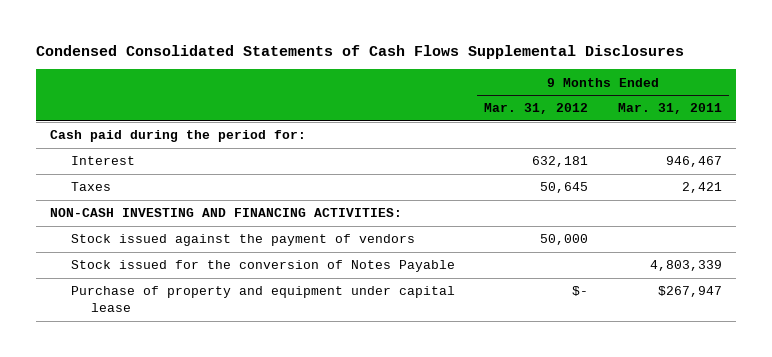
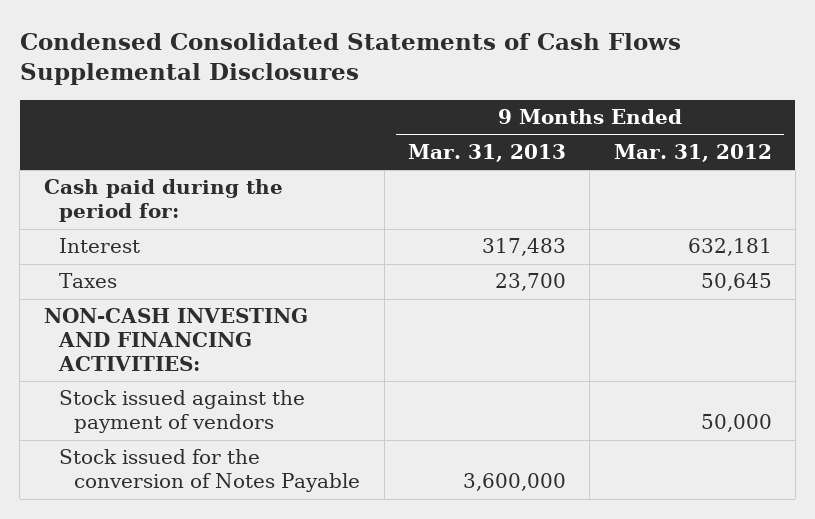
- | 9 Months Ended Mar. 31, 2012 | 9 Months Ended Mar. 31, 2011
+ | 9 Months Ended Mar. 31, 2013 | 9 Months Ended Mar. 31, 2012
- Purchase of property and equipment under capital lease | $- | $267,947

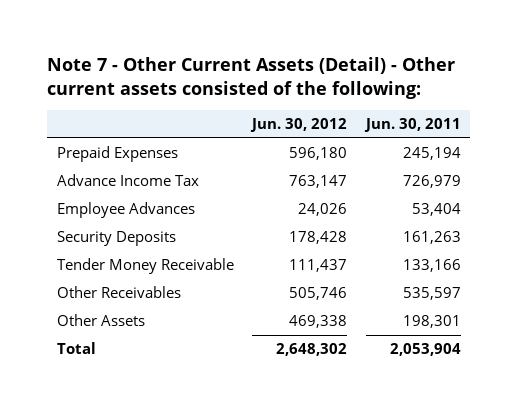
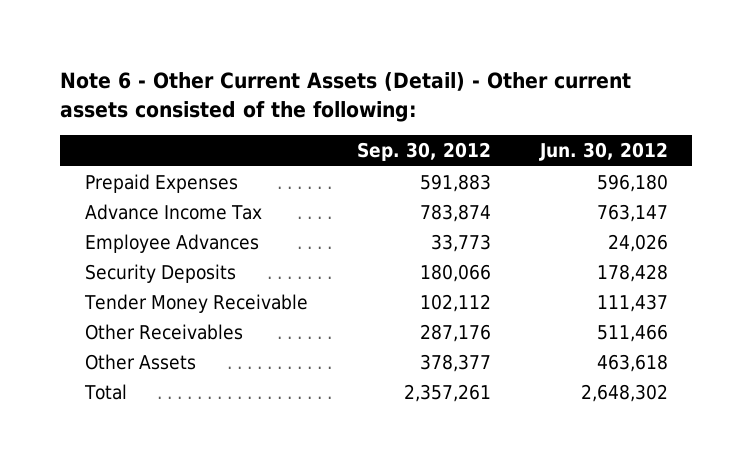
- Note 7 - Other Current Assets (Detail) - Other current assets consisted of the following:
+ Note 6 - Other Current Assets (Detail) - Other current assets consisted of the following:
- | Jun. 30, 2012 | Jun. 30, 2011
+ | Sep. 30, 2012 | Jun. 30, 2012
- Other Receivables | 505,746 | 535,597
- Other Assets | 469,338 | 198,301
+ Other Receivables | 287,176 | 511,466
+ Other Assets | 378,377 | 463,618

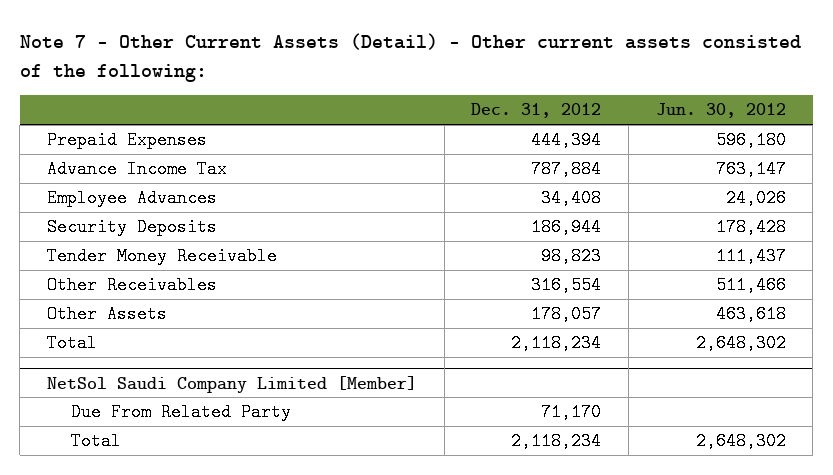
- Note 6 - Other Current Assets (Detail) - Other current assets consisted of the following:
+ Note 7 - Other Current Assets (Detail) - Other current assets consisted of the following:
- | Sep. 30, 2012 | Jun. 30, 2012
+ | Dec. 31, 2012 | Jun. 30, 2012
+ NetSol Saudi Company Limited [Member]
+ Due From Related Party | 71,170 |
+ Total | 2,118,234 | 2,648,302

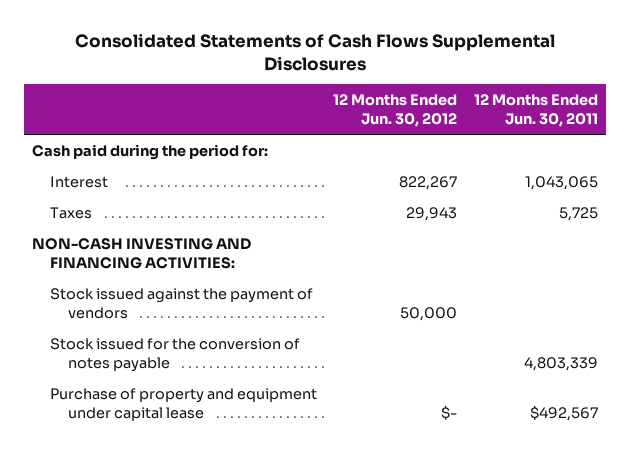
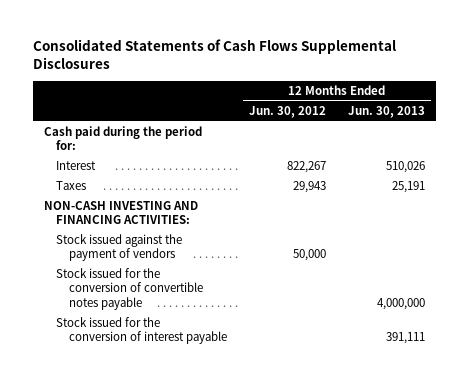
- | 12 Months Ended Jun. 30, 2012 | 12 Months Ended Jun. 30, 2011
+ | 12 Months Ended Jun. 30, 2012 | 12 Months Ended Jun. 30, 2013
- Stock issued for the conversion of notes payable | | 4,803,339
- Purchase of property and equipment under capital lease | $- | $492,567
+ Stock issued for the conversion of convertible notes payable | | 4,000,000
+ Stock issued for the conversion of interest payable | | 391,111

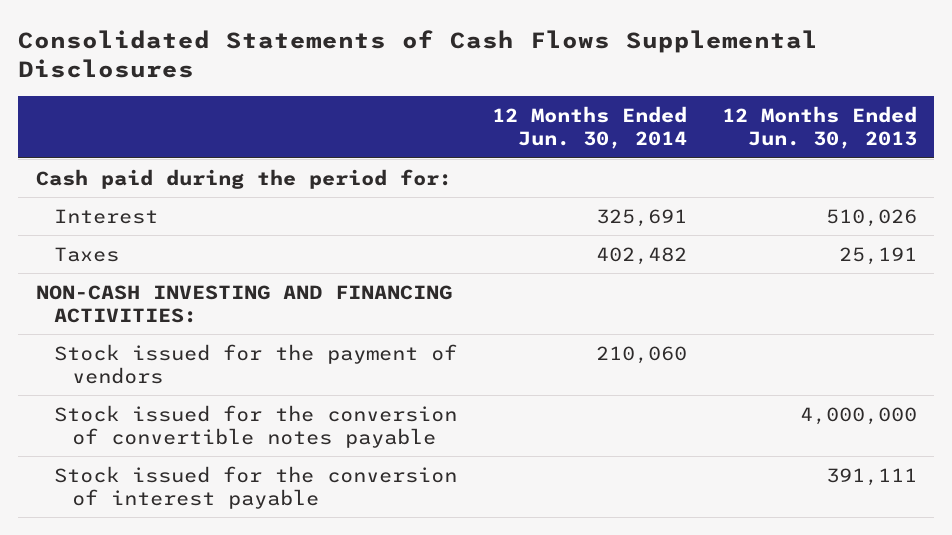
- | 12 Months Ended Jun. 30, 2012 | 12 Months Ended Jun. 30, 2013
+ | 12 Months Ended Jun. 30, 2014 | 12 Months Ended Jun. 30, 2013
- Stock issued against the payment of vendors | 50,000 |
+ Stock issued for the payment of vendors | 210,060 |

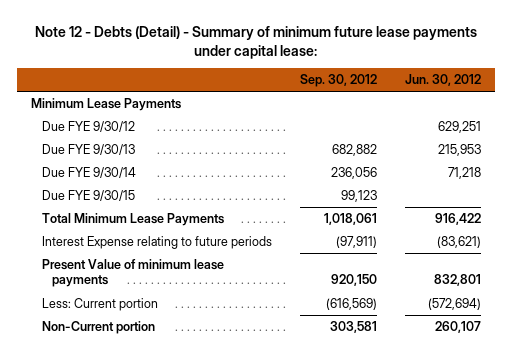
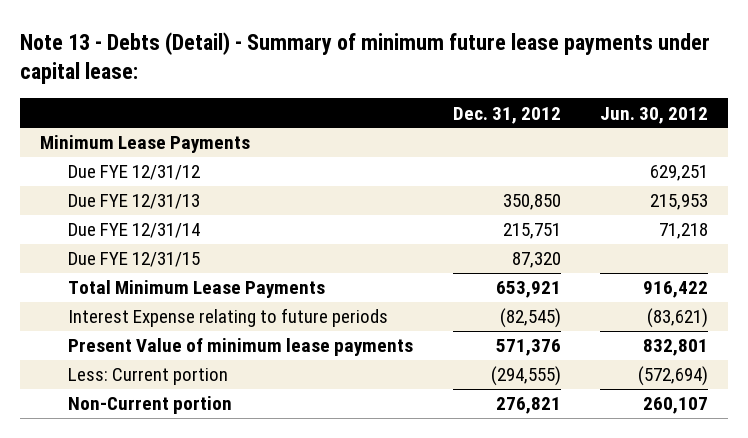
- Note 12 - Debts (Detail) - Summary of minimum future lease payments under capital lease:
+ Note 13 - Debts (Detail) - Summary of minimum future lease payments under capital lease:
- | Sep. 30, 2012 | Jun. 30, 2012
+ | Dec. 31, 2012 | Jun. 30, 2012
- Due FYE 9/30/12 | | 629,251
- Due FYE 9/30/13 | 682,882 | 215,953
- Due FYE 9/30/14 | 236,056 | 71,218
- Due FYE 9/30/15 | 99,123 |
+ Due FYE 12/31/12 | | 629,251
+ Due FYE 12/31/13 | 350,850 | 215,953
+ Due FYE 12/31/14 | 215,751 | 71,218
+ Due FYE 12/31/15 | 87,320 |

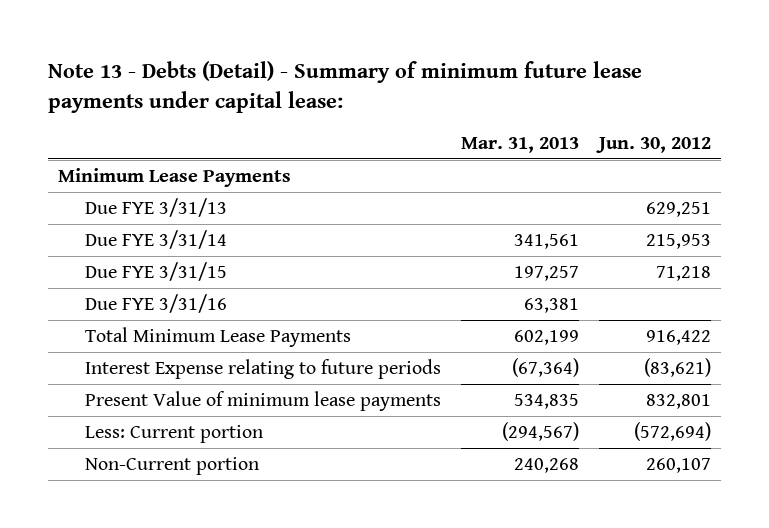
- | Dec. 31, 2012 | Jun. 30, 2012
+ | Mar. 31, 2013 | Jun. 30, 2012
- Due FYE 12/31/12 | | 629,251
- Due FYE 12/31/13 | 350,850 | 215,953
- Due FYE 12/31/14 | 215,751 | 71,218
- Due FYE 12/31/15 | 87,320 |
+ Due FYE 3/31/13 | | 629,251
+ Due FYE 3/31/14 | 341,561 | 215,953
+ Due FYE 3/31/15 | 197,257 | 71,218
+ Due FYE 3/31/16 | 63,381 |

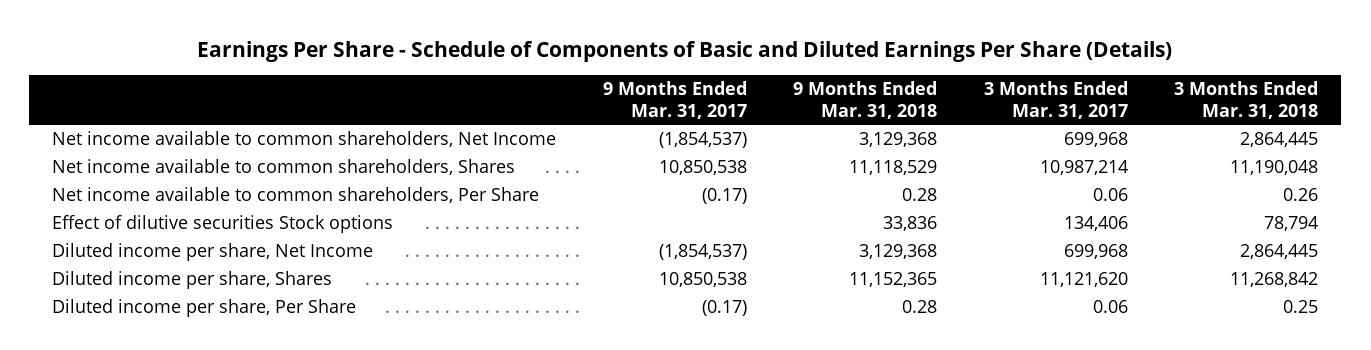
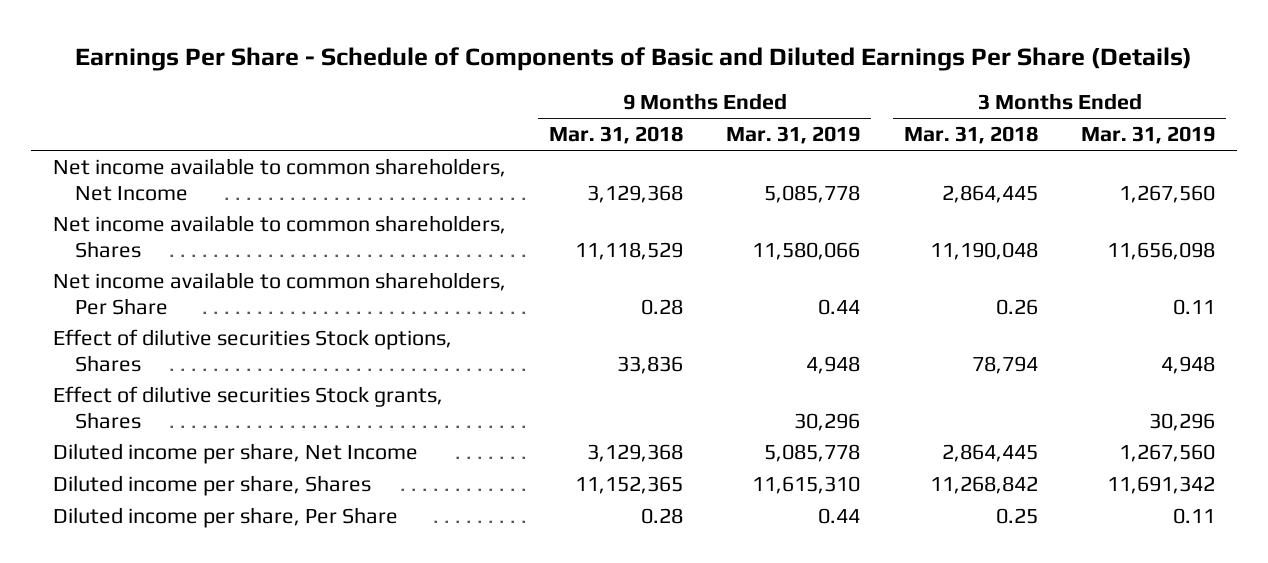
- | 9 Months Ended Mar. 31, 2017 | 9 Months Ended Mar. 31, 2018 | 3 Months Ended Mar. 31, 2017 | 3 Months Ended Mar. 31, 2018
+ | 9 Months Ended Mar. 31, 2018 | 9 Months Ended Mar. 31, 2019 | 3 Months Ended Mar. 31, 2018 | 3 Months Ended Mar. 31, 2019
- Effect of dilutive securities Stock options | | 33,836 | 134,406 | 78,794
+ Effect of dilutive securities Stock options, Shares | 33,836 | 4,948 | 78,794 | 4,948
+ Effect of dilutive securities Stock grants, Shares | | 30,296 | | 30,296

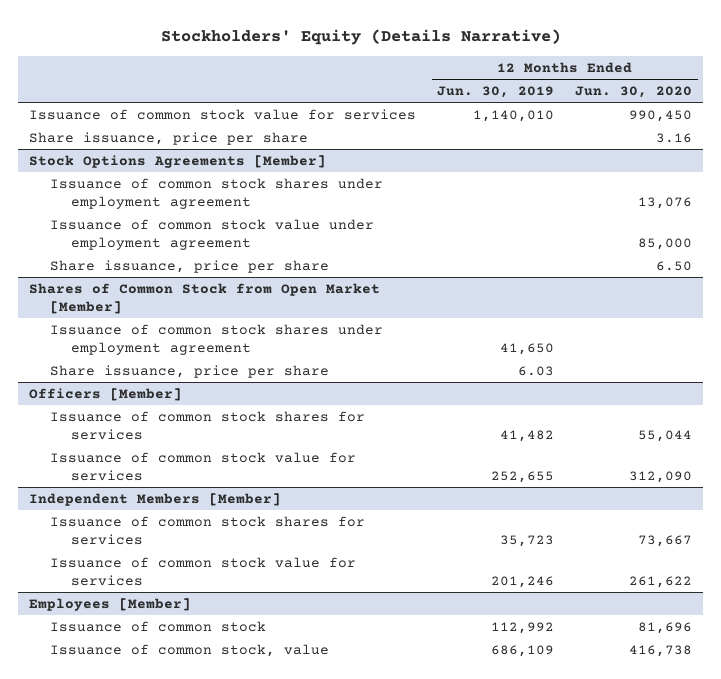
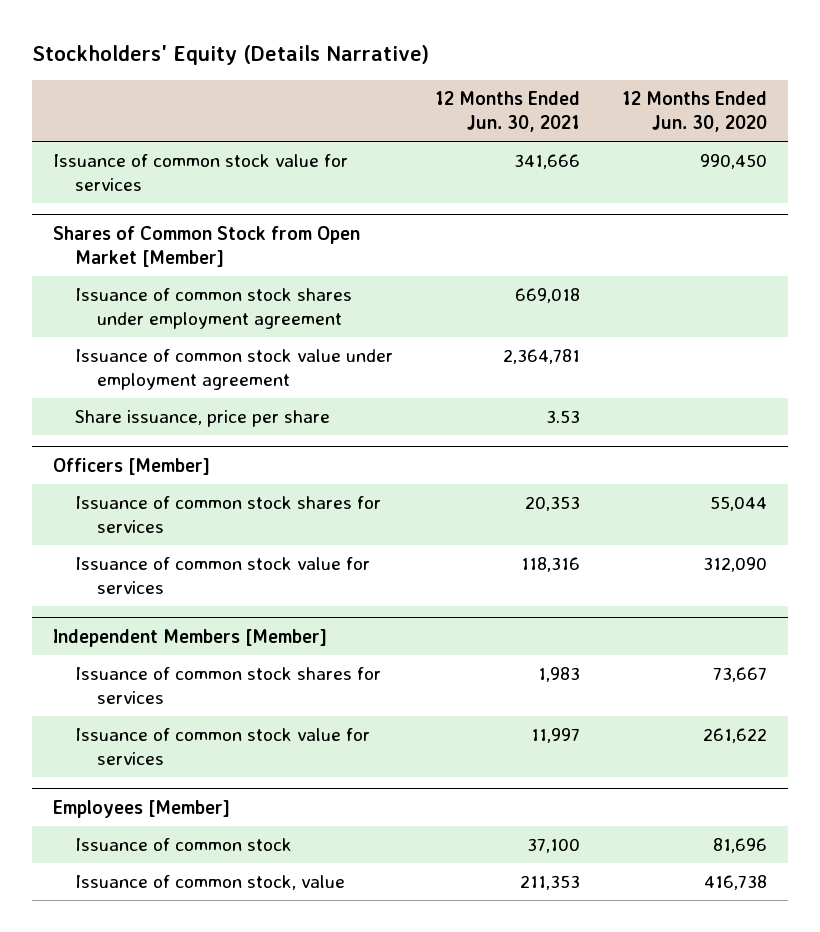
- | 12 Months Ended Jun. 30, 2019 | 12 Months Ended Jun. 30, 2020
+ | 12 Months Ended Jun. 30, 2021 | 12 Months Ended Jun. 30, 2020
- Share issuance, price per share | | 3.16
- Stock Options Agreements [Member]
- Issuance of common stock shares under employment agreement | | 13,076
- Issuance of common stock value under employment agreement | | 85,000
- Share issuance, price per share | | 6.50
@ Shares of Common Stock from Open Market [Member]
+ Issuance of common stock value under employment agreement | 2,364,781 |

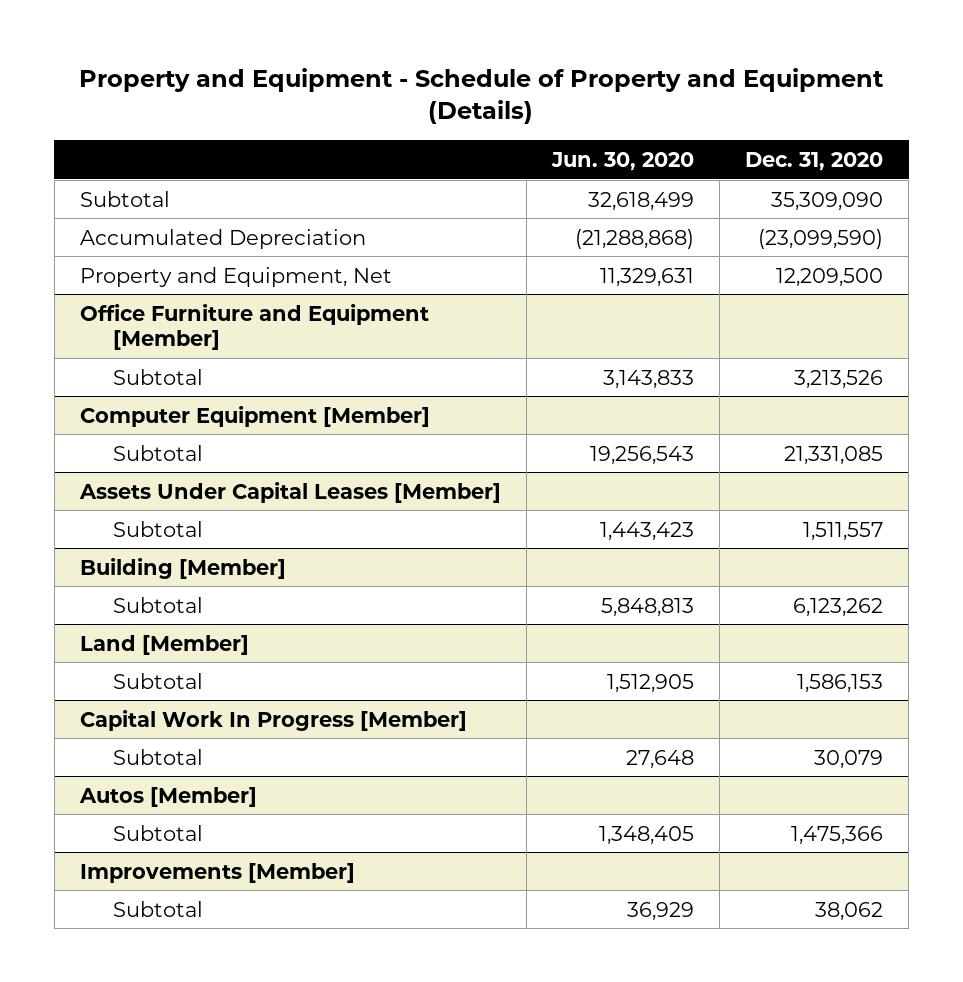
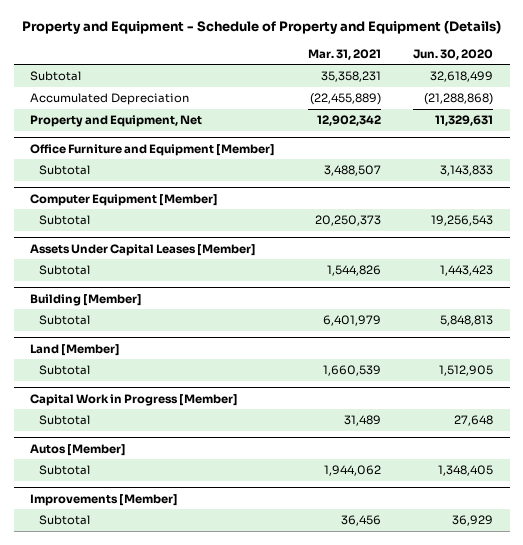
- | Jun. 30, 2020 | Dec. 31, 2020
+ | Mar. 31, 2021 | Jun. 30, 2020
- Capital Work In Progress [Member]
+ Capital Work in Progress [Member]

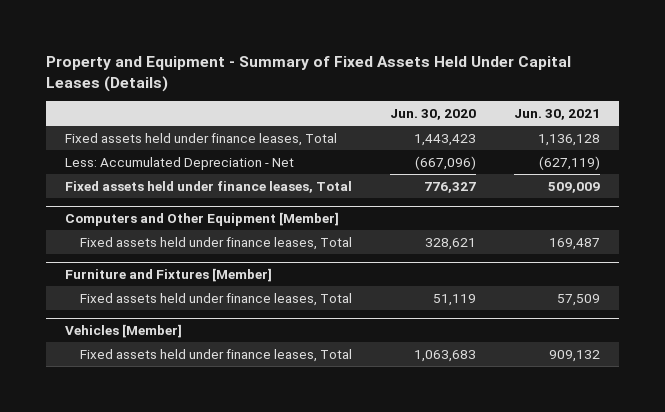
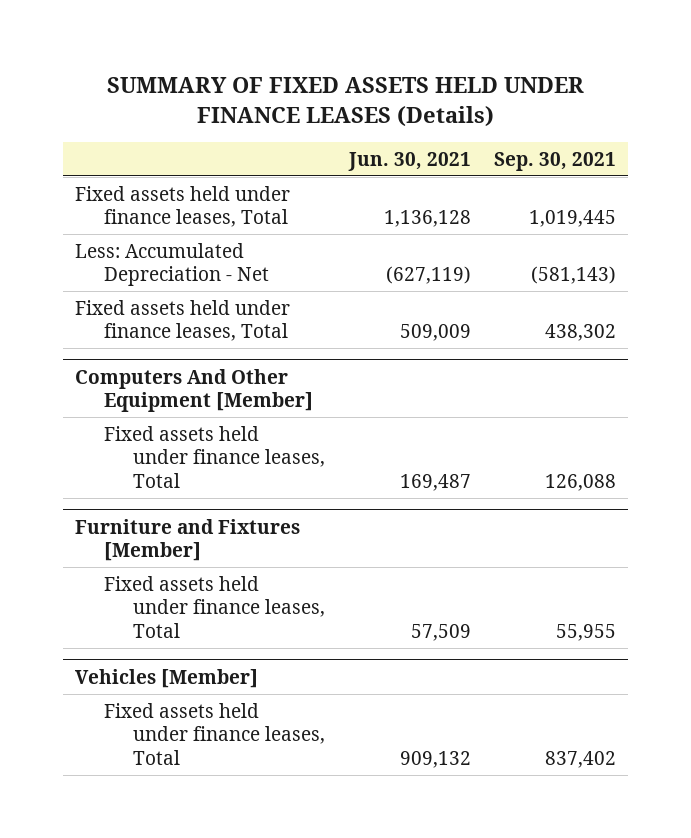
- Property and Equipment - Summary of Fixed Assets Held Under Capital Leases (Details)
+ SUMMARY OF FIXED ASSETS HELD UNDER FINANCE LEASES (Details)
- | Jun. 30, 2020 | Jun. 30, 2021
+ | Jun. 30, 2021 | Sep. 30, 2021
- Computers and Other Equipment [Member]
+ Computers And Other Equipment [Member]

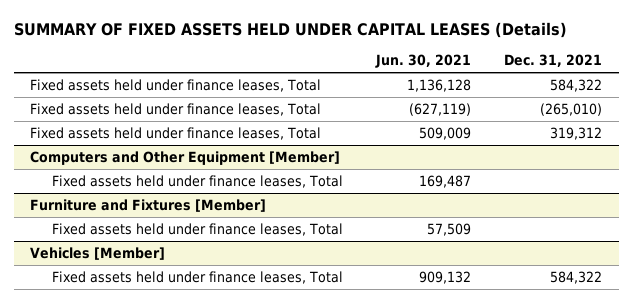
- SUMMARY OF FIXED ASSETS HELD UNDER FINANCE LEASES (Details)
+ SUMMARY OF FIXED ASSETS HELD UNDER CAPITAL LEASES (Details)
- | Jun. 30, 2021 | Sep. 30, 2021
+ | Jun. 30, 2021 | Dec. 31, 2021
- Less: Accumulated Depreciation - Net | (627,119) | (581,143)
+ Fixed assets held under finance leases, Total | (627,119) | (265,010)
- Computers And Other Equipment [Member]
+ Computers and Other Equipment [Member]

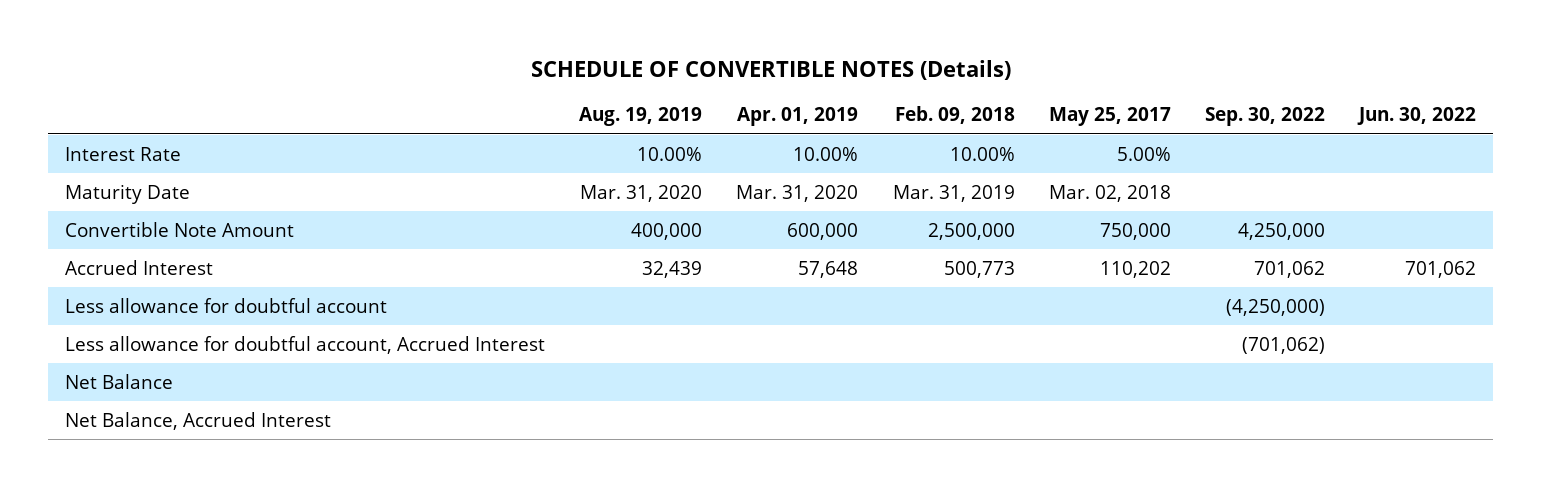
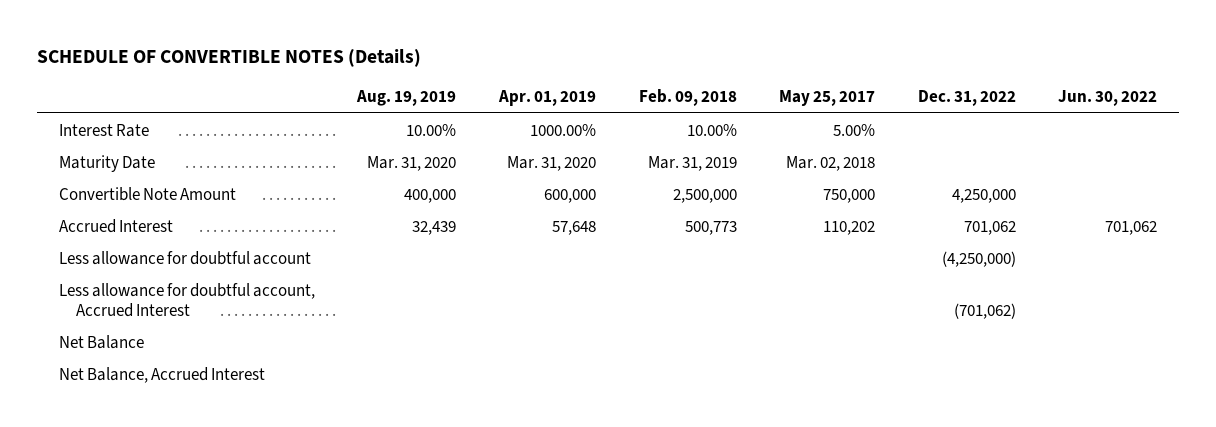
- | Aug. 19, 2019 | Apr. 01, 2019 | Feb. 09, 2018 | May 25, 2017 | Sep. 30, 2022 | Jun. 30, 2022
+ | Aug. 19, 2019 | Apr. 01, 2019 | Feb. 09, 2018 | May 25, 2017 | Dec. 31, 2022 | Jun. 30, 2022
- Interest Rate | 10.00% | 10.00% | 10.00% | 5.00% | |
+ Interest Rate | 10.00% | 1000.00% | 10.00% | 5.00% | |

